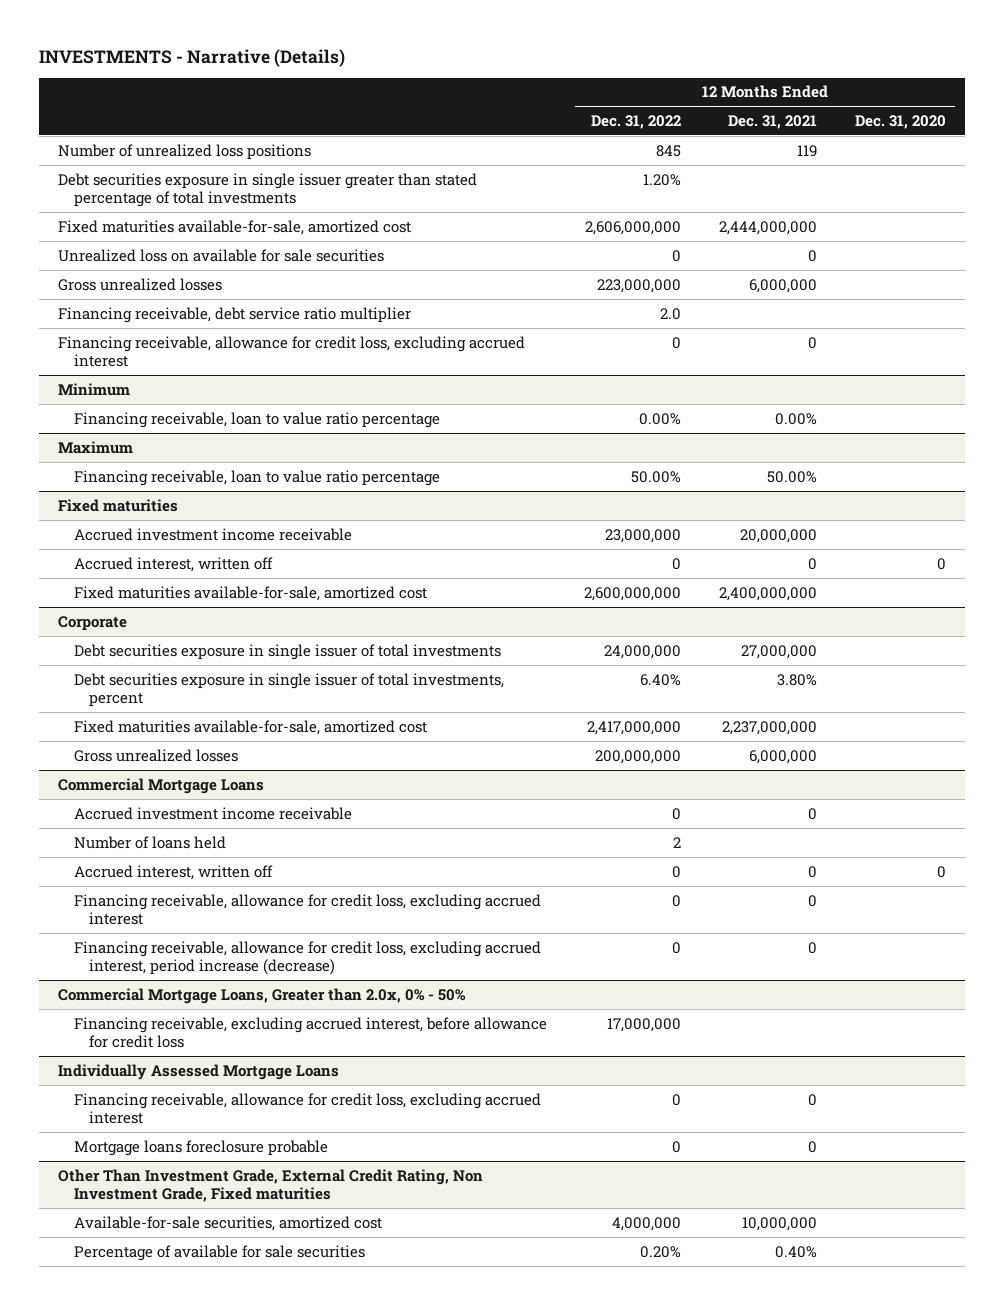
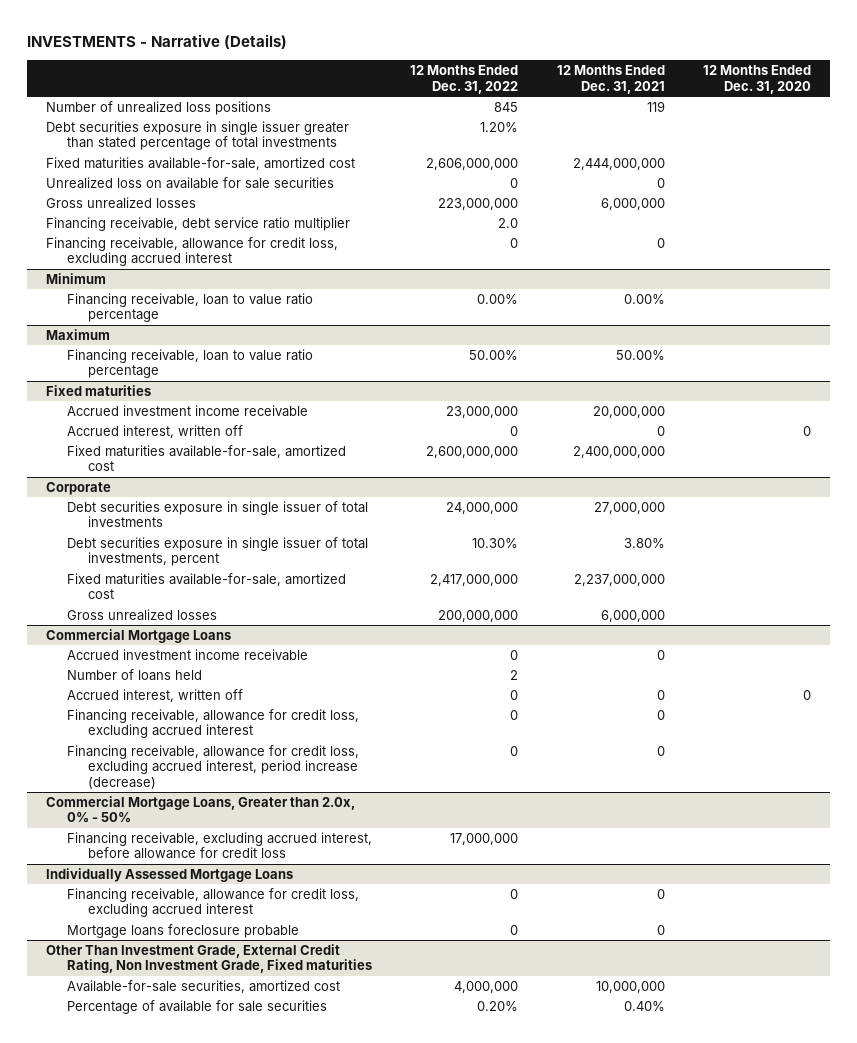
@ Corporate
- Debt securities exposure in single issuer of total investments, percent | 6.40% | 3.80% |
+ Debt securities exposure in single issuer of total investments, percent | 10.30% | 3.80% |

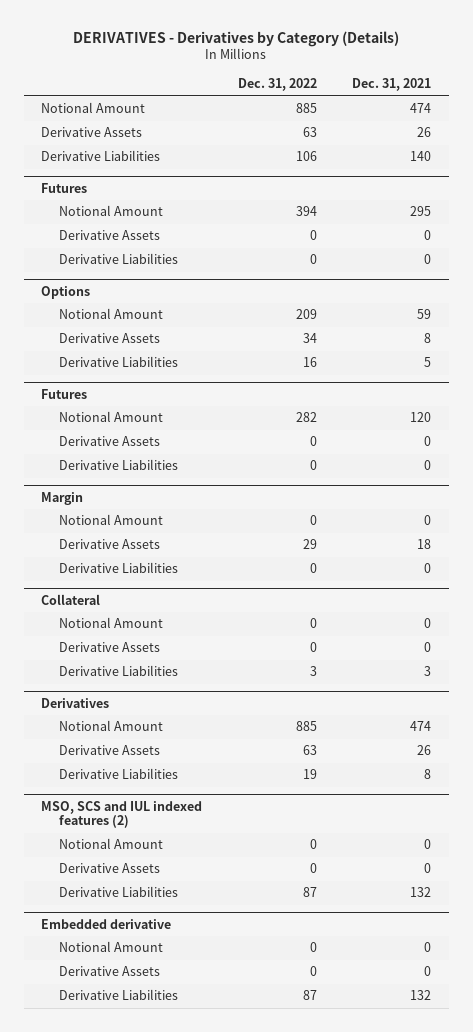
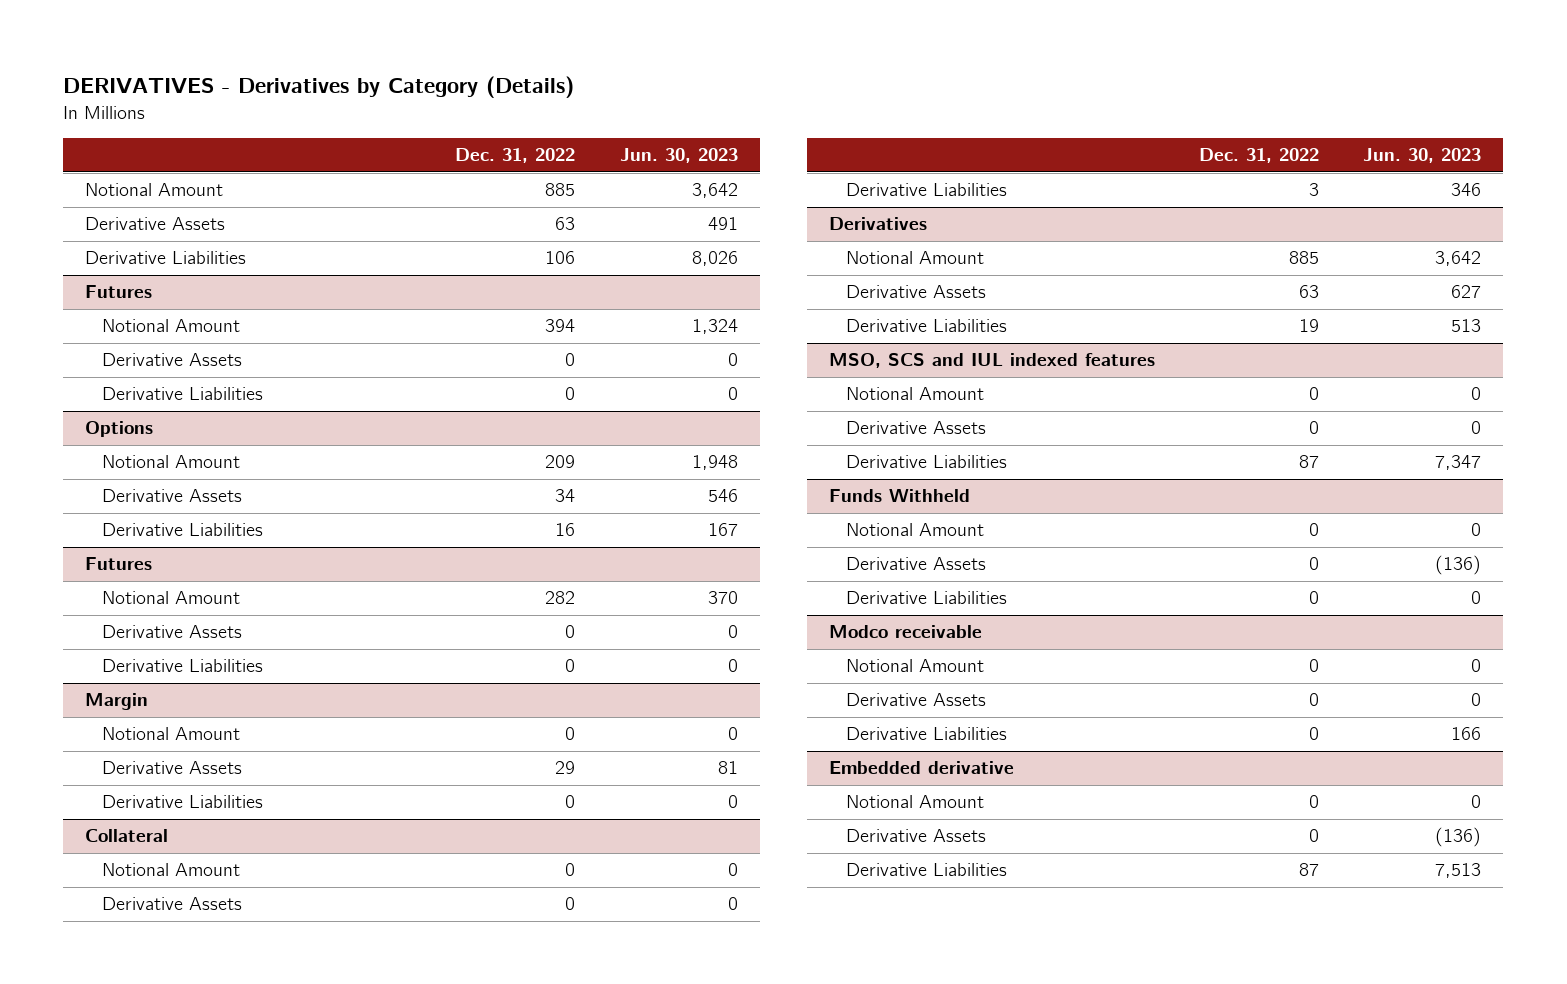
- | Dec. 31, 2022 | Dec. 31, 2021
+ | Dec. 31, 2022 | Jun. 30, 2023
- MSO, SCS and IUL indexed features (2)
+ MSO, SCS and IUL indexed features
+ Funds Withheld
+ Notional Amount | 0 | 0
+ Derivative Assets | 0 | (136)
+ Derivative Liabilities | 0 | 0
+ Modco receivable
+ Notional Amount | 0 | 0
+ Derivative Assets | 0 | 0
+ Derivative Liabilities | 0 | 166

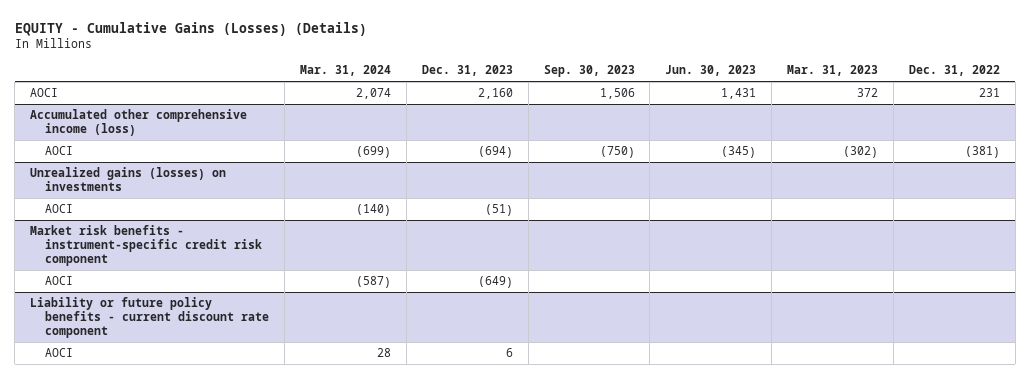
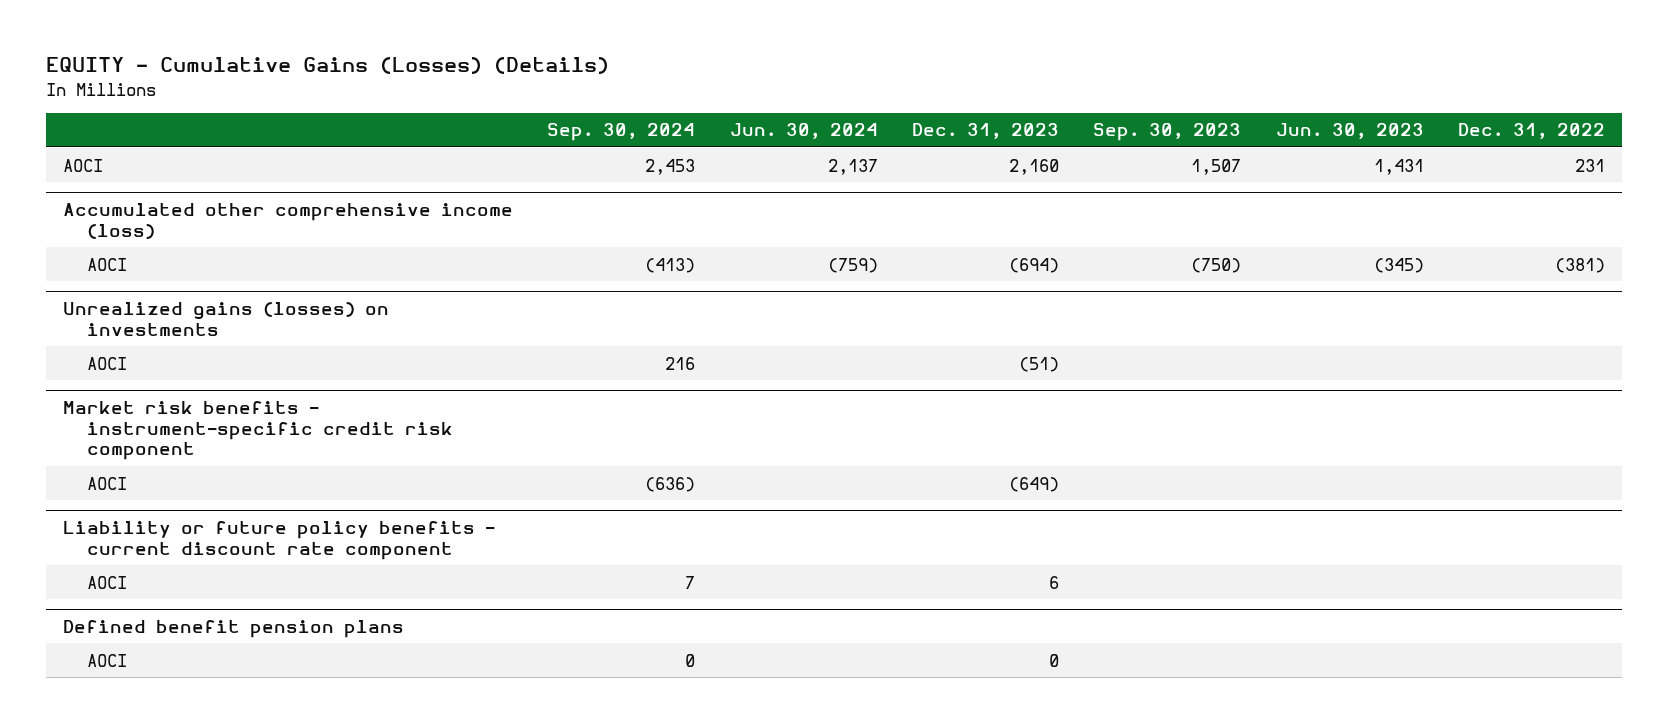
- | Mar. 31, 2024 | Dec. 31, 2023 | Sep. 30, 2023 | Jun. 30, 2023 | Mar. 31, 2023 | Dec. 31, 2022
+ | Sep. 30, 2024 | Jun. 30, 2024 | Dec. 31, 2023 | Sep. 30, 2023 | Jun. 30, 2023 | Dec. 31, 2022
- AOCI | 2,074 | 2,160 | 1,506 | 1,431 | 372 | 231
+ AOCI | 2,453 | 2,137 | 2,160 | 1,507 | 1,431 | 231
+ Defined benefit pension plans
+ AOCI | 0 | | 0 | | |

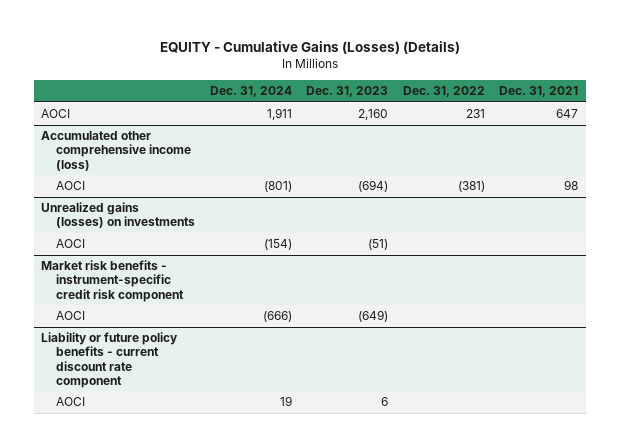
- | Sep. 30, 2024 | Jun. 30, 2024 | Dec. 31, 2023 | Sep. 30, 2023 | Jun. 30, 2023 | Dec. 31, 2022
+ | Dec. 31, 2024 | Dec. 31, 2023 | Dec. 31, 2022 | Dec. 31, 2021
- Defined benefit pension plans
- AOCI | 0 | | 0 | | |

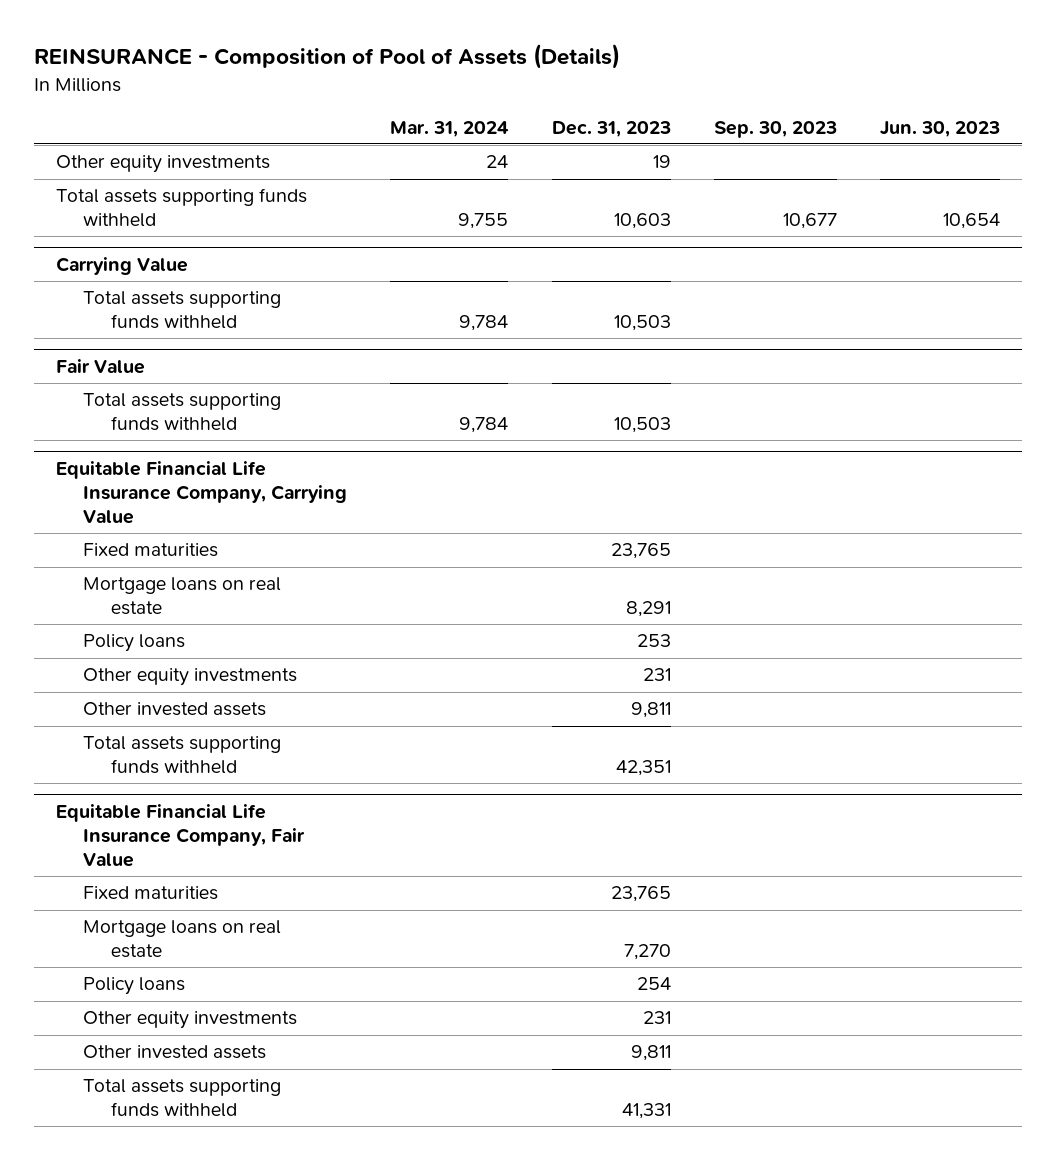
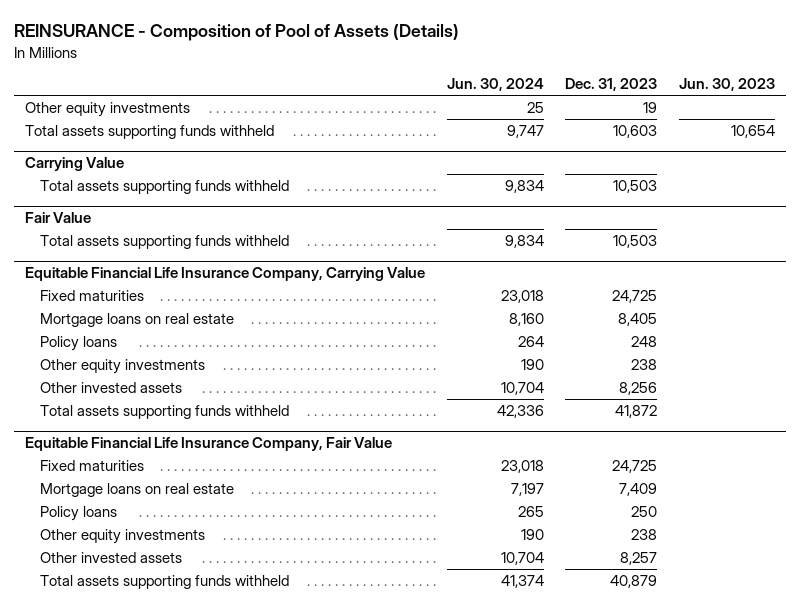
- | Mar. 31, 2024 | Dec. 31, 2023 | Sep. 30, 2023 | Jun. 30, 2023
+ | Jun. 30, 2024 | Dec. 31, 2023 | Jun. 30, 2023
@ Equitable Financial Life Insurance Company, Carrying Value
- Fixed maturities | | 23,765 | |
- Mortgage loans on real estate | | 8,291 | |
- Policy loans | | 253 | |
- Other equity investments | | 231 | |
- Other invested assets | | 9,811 | |
- Total assets supporting funds withheld | | 42,351 | |
+ Fixed maturities | 23,018 | 24,725 |
+ Mortgage loans on real estate | 8,160 | 8,405 |
+ Policy loans | 264 | 248 |
+ Other equity investments | 190 | 238 |
+ Other invested assets | 10,704 | 8,256 |
+ Total assets supporting funds withheld | 42,336 | 41,872 |
@ Equitable Financial Life Insurance Company, Fair Value
- Fixed maturities | | 23,765 | |
- Mortgage loans on real estate | | 7,270 | |
- Policy loans | | 254 | |
- Other equity investments | | 231 | |
- Other invested assets | | 9,811 | |
- Total assets supporting funds withheld | | 41,331 | |
+ Fixed maturities | 23,018 | 24,725 |
+ Mortgage loans on real estate | 7,197 | 7,409 |
+ Policy loans | 265 | 250 |
+ Other equity investments | 190 | 238 |
+ Other invested assets | 10,704 | 8,257 |
+ Total assets supporting funds withheld | 41,374 | 40,879 |

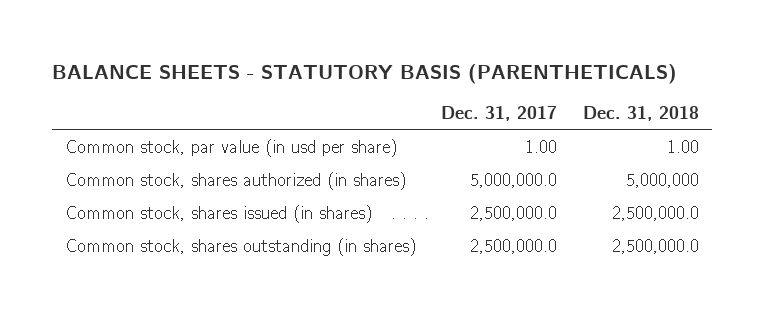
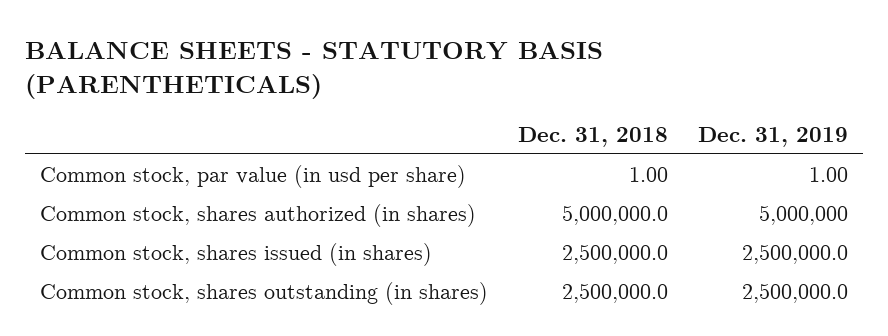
- | Dec. 31, 2017 | Dec. 31, 2018
+ | Dec. 31, 2018 | Dec. 31, 2019
- Common stock, shares authorized (in shares) | 5,000,000.0 | 5,000,000
+ Common stock, shares authorized (in shares) | 5,000,000.0 | 5,000,000

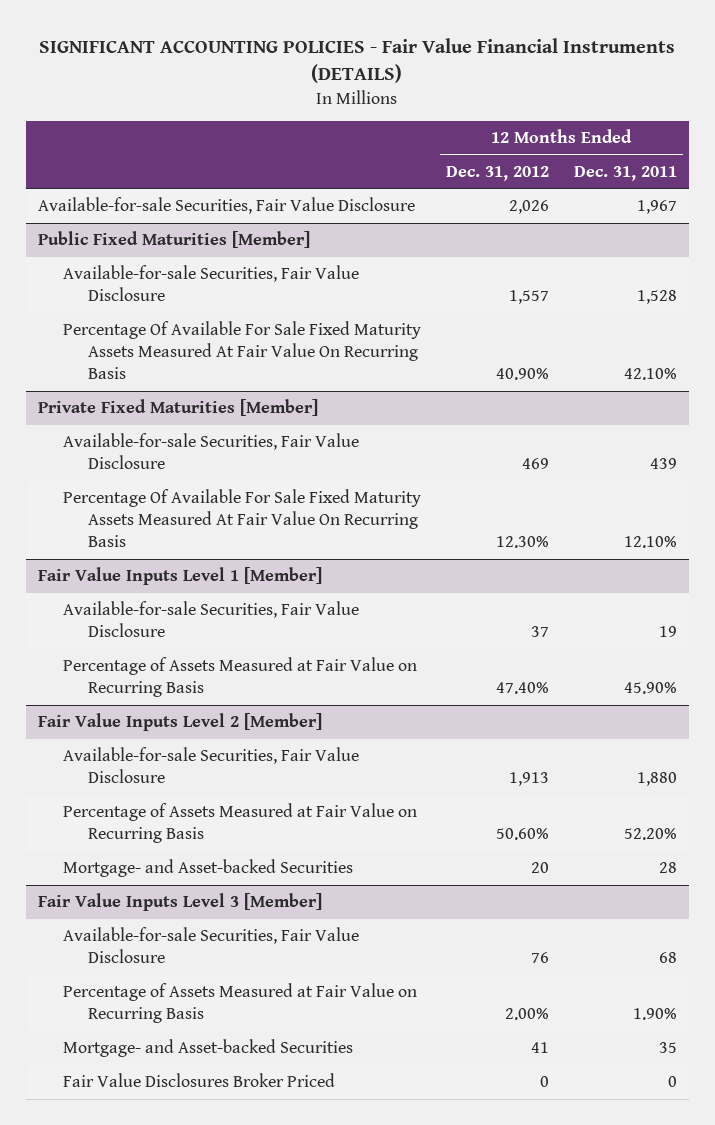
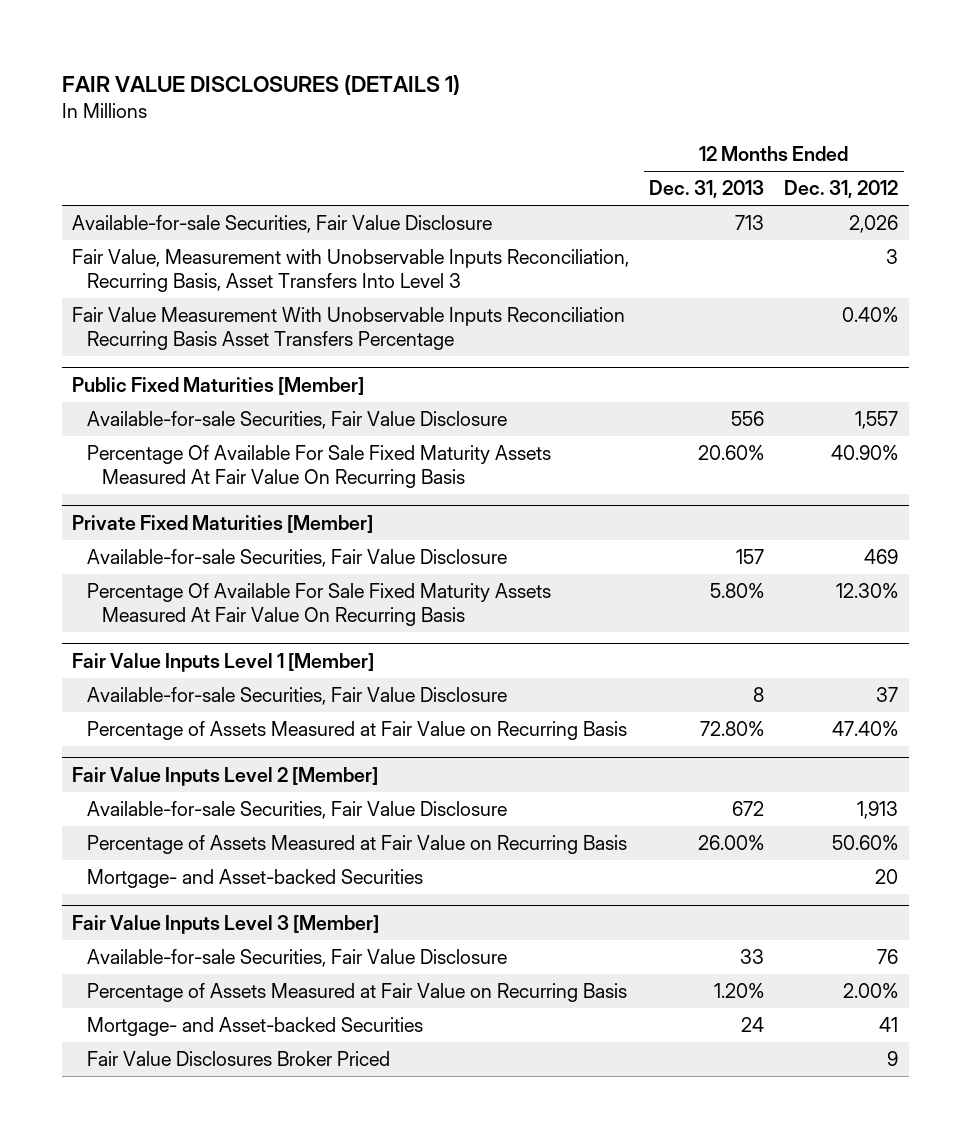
- SIGNIFICANT ACCOUNTING POLICIES - Fair Value Financial Instruments (DETAILS)
+ FAIR VALUE DISCLOSURES (DETAILS 1)
- | 12 Months Ended Dec. 31, 2012 | 12 Months Ended Dec. 31, 2011
+ | 12 Months Ended Dec. 31, 2013 | 12 Months Ended Dec. 31, 2012
+ Fair Value, Measurement with Unobservable Inputs Reconciliation, Recurring Basis, Asset Transfers Into Level 3 | | 3
+ Fair Value Measurement With Unobservable Inputs Reconciliation Recurring Basis Asset Transfers Percentage | | 0.40%
@ Fair Value Inputs Level 3 [Member]
- Fair Value Disclosures Broker Priced | 0 | 0
+ Fair Value Disclosures Broker Priced | | 9

